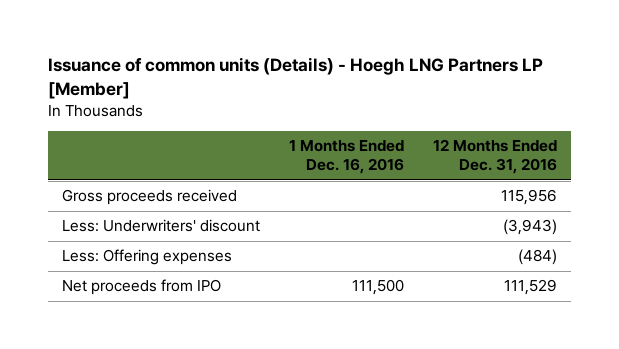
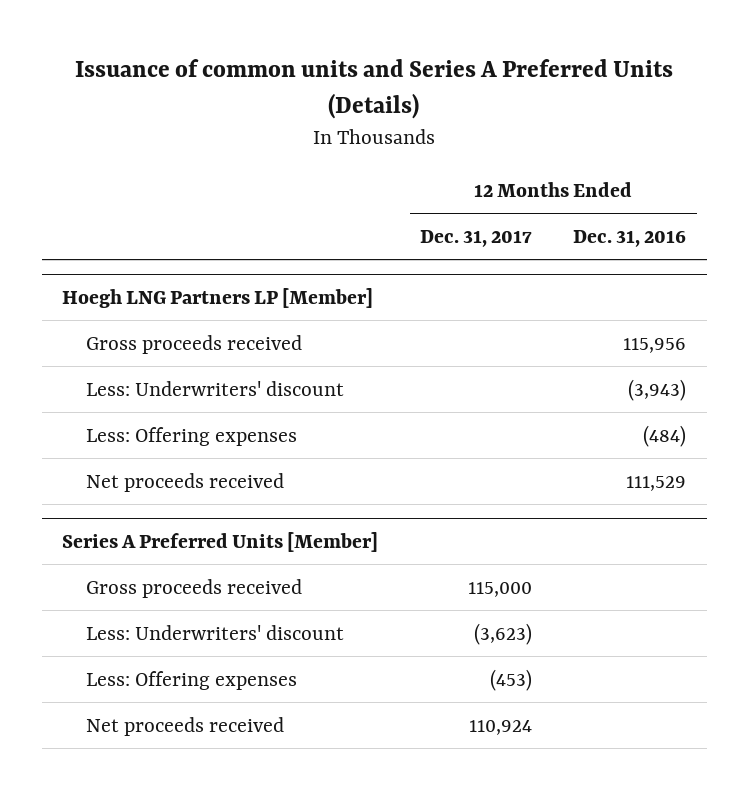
- Issuance of common units (Details) - Hoegh LNG Partners LP [Member]
+ Issuance of common units and Series A Preferred Units (Details)
- | 1 Months Ended Dec. 16, 2016 | 12 Months Ended Dec. 31, 2016
+ | 12 Months Ended Dec. 31, 2017 | 12 Months Ended Dec. 31, 2016
+ Hoegh LNG Partners LP [Member]
- Net proceeds from IPO | 111,500 | 111,529
+ Net proceeds received | | 111,529
+ Series A Preferred Units [Member]
+ Gross proceeds received | 115,000 |
+ Less: Underwriters' discount | (3,623) |
+ Less: Offering expenses | (453) |
+ Net proceeds received | 110,924 |

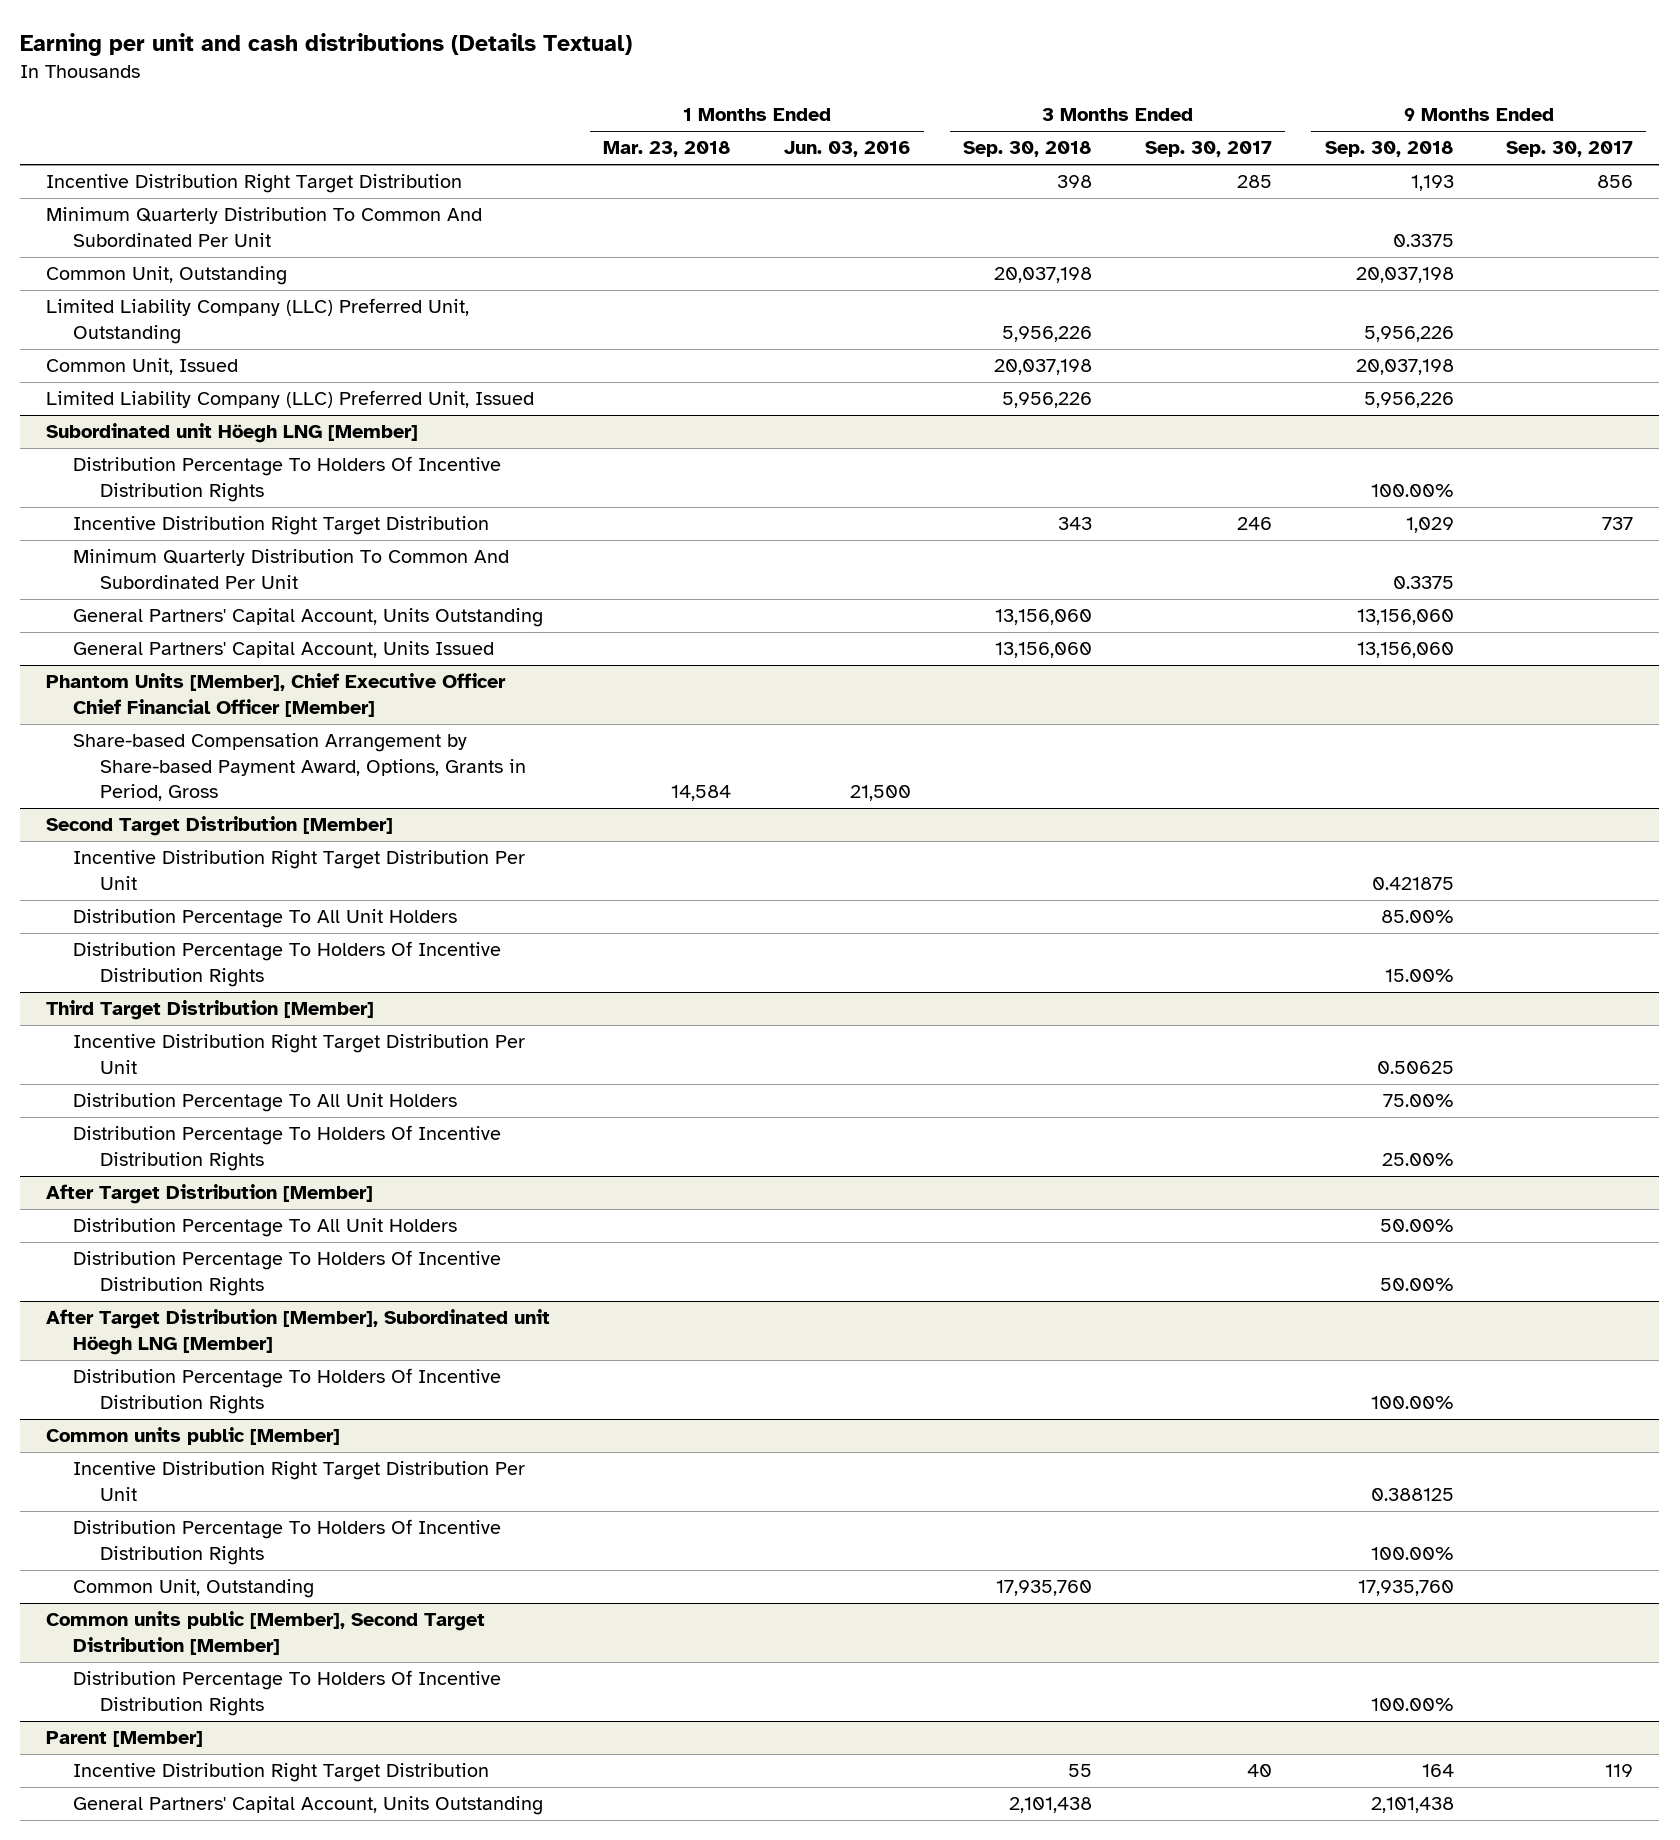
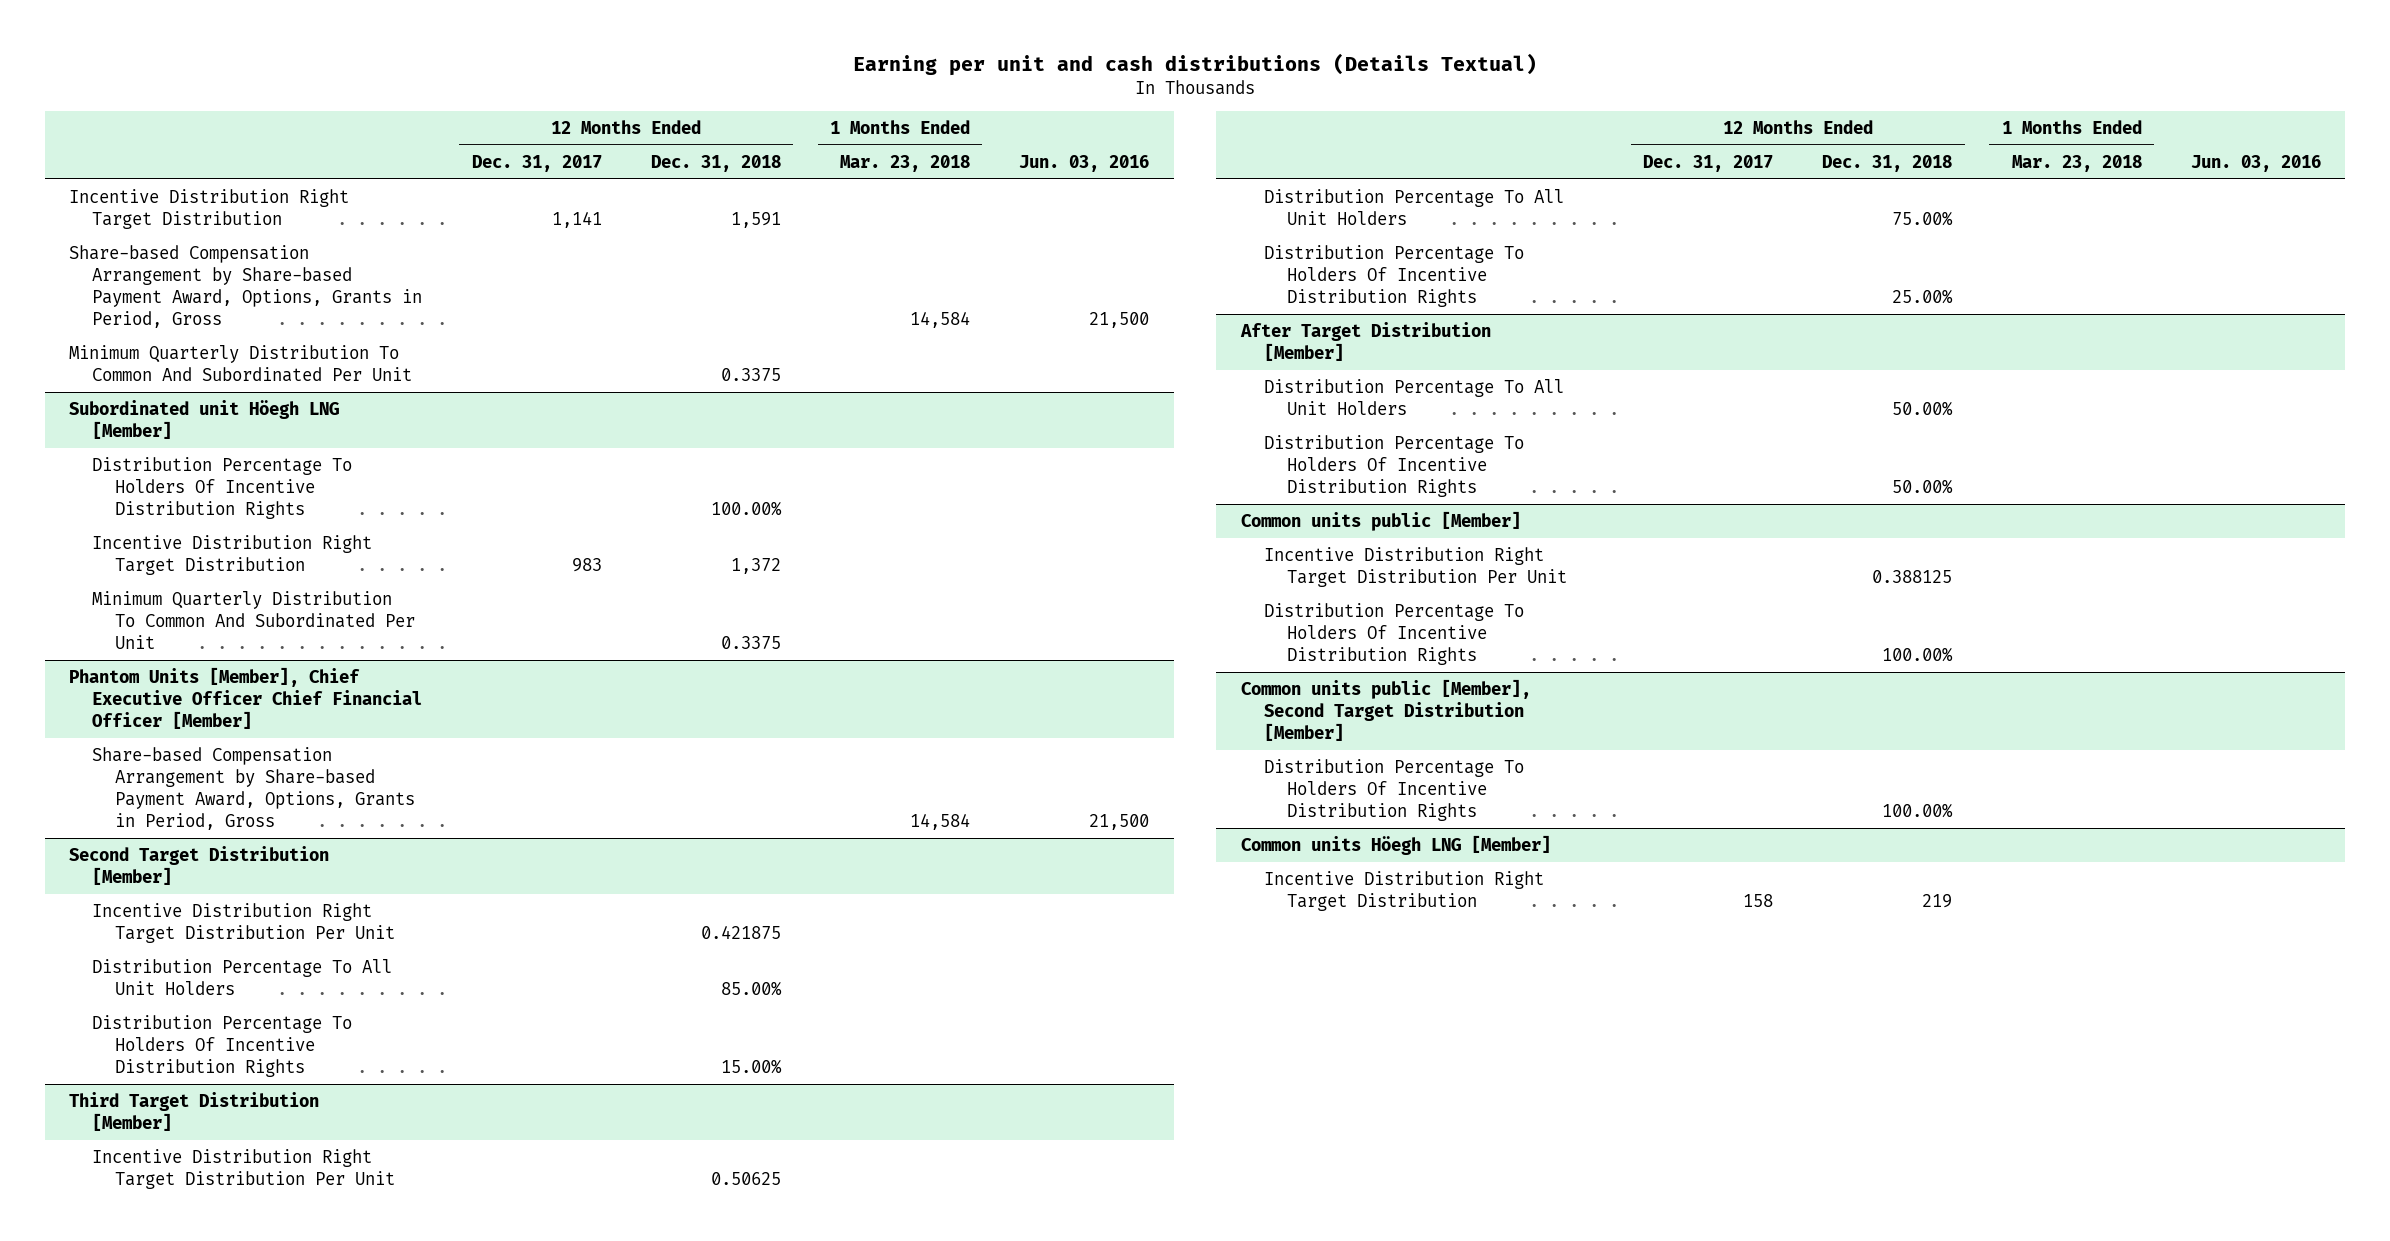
- | 1 Months Ended Mar. 23, 2018 | 1 Months Ended Jun. 03, 2016 | 3 Months Ended Sep. 30, 2018 | 3 Months Ended Sep. 30, 2017 | 9 Months Ended Sep. 30, 2018 | 9 Months Ended Sep. 30, 2017
+ | 12 Months Ended Dec. 31, 2017 | 12 Months Ended Dec. 31, 2018 | 1 Months Ended Mar. 23, 2018 | Jun. 03, 2016
+ Share-based Compensation Arrangement by Share-based Payment Award, Options, Grants in Period, Gross | | | 14,584 | 21,500
- Common Unit, Outstanding | | | 20,037,198 | | 20,037,198 |
- Limited Liability Company (LLC) Preferred Unit, Outstanding | | | 5,956,226 | | 5,956,226 |
- Common Unit, Issued | | | 20,037,198 | | 20,037,198 |
- Limited Liability Company (LLC) Preferred Unit, Issued | | | 5,956,226 | | 5,956,226 |
@ Subordinated unit Höegh LNG [Member]
- General Partners' Capital Account, Units Outstanding | | | 13,156,060 | | 13,156,060 |
- General Partners' Capital Account, Units Issued | | | 13,156,060 | | 13,156,060 |
- After Target Distribution [Member], Subordinated unit Höegh LNG [Member]
- Distribution Percentage To Holders Of Incentive Distribution Rights | | | | | 100.00% |
@ Common units public [Member]
- Common Unit, Outstanding | | | 17,935,760 | | 17,935,760 |
- Parent [Member]
+ Common units Höegh LNG [Member]
- General Partners' Capital Account, Units Outstanding | | | 2,101,438 | | 2,101,438 |

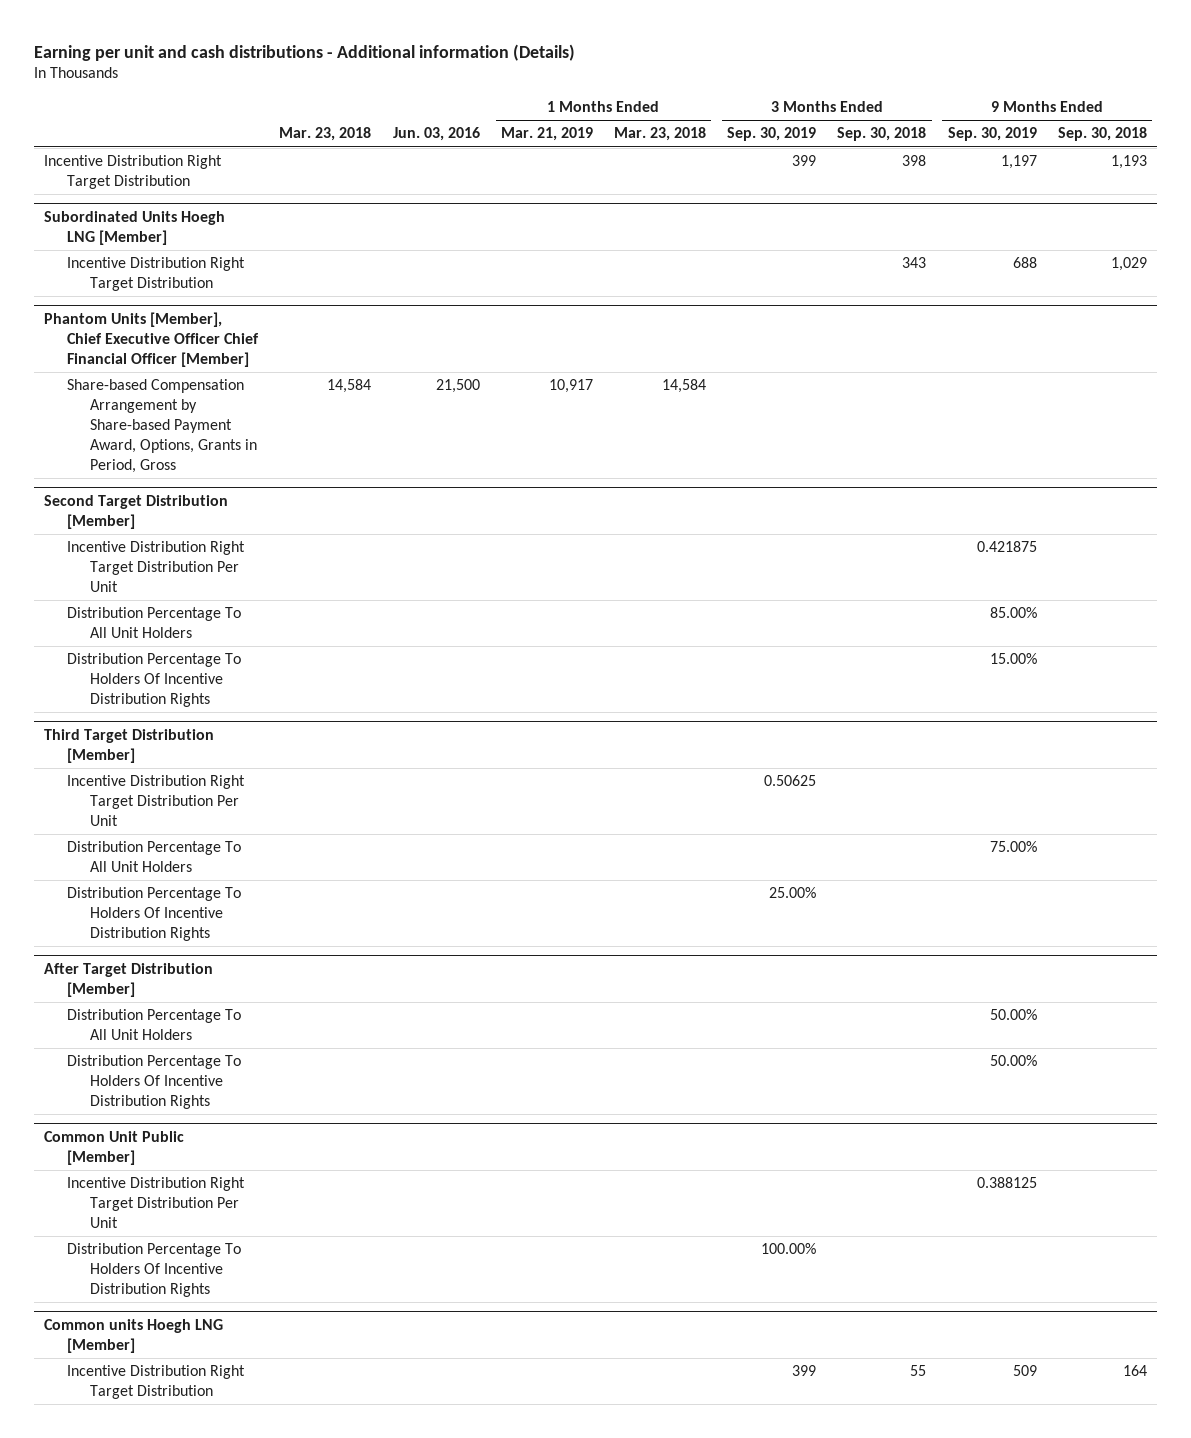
- Earning per unit and cash distributions (Details Textual)
+ Earning per unit and cash distributions - Additional information (Details)
- | 12 Months Ended Dec. 31, 2017 | 12 Months Ended Dec. 31, 2018 | 1 Months Ended Mar. 23, 2018 | Jun. 03, 2016
+ | Mar. 23, 2018 | Jun. 03, 2016 | 1 Months Ended Mar. 21, 2019 | 1 Months Ended Mar. 23, 2018 | 3 Months Ended Sep. 30, 2019 | 3 Months Ended Sep. 30, 2018 | 9 Months Ended Sep. 30, 2019 | 9 Months Ended Sep. 30, 2018
- Share-based Compensation Arrangement by Share-based Payment Award, Options, Grants in Period, Gross | | | 14,584 | 21,500
- Minimum Quarterly Distribution To Common And Subordinated Per Unit | | 0.3375 | |
- Subordinated unit Höegh LNG [Member]
- Distribution Percentage To Holders Of Incentive Distribution Rights | | 100.00% | |
+ Subordinated Units Hoegh LNG [Member]
- Minimum Quarterly Distribution To Common And Subordinated Per Unit | | 0.3375 | |
- Common units public [Member]
+ Common Unit Public [Member]
- Common units public [Member], Second Target Distribution [Member]
- Distribution Percentage To Holders Of Incentive Distribution Rights | | 100.00% | |
- Common units Höegh LNG [Member]
+ Common units Hoegh LNG [Member]

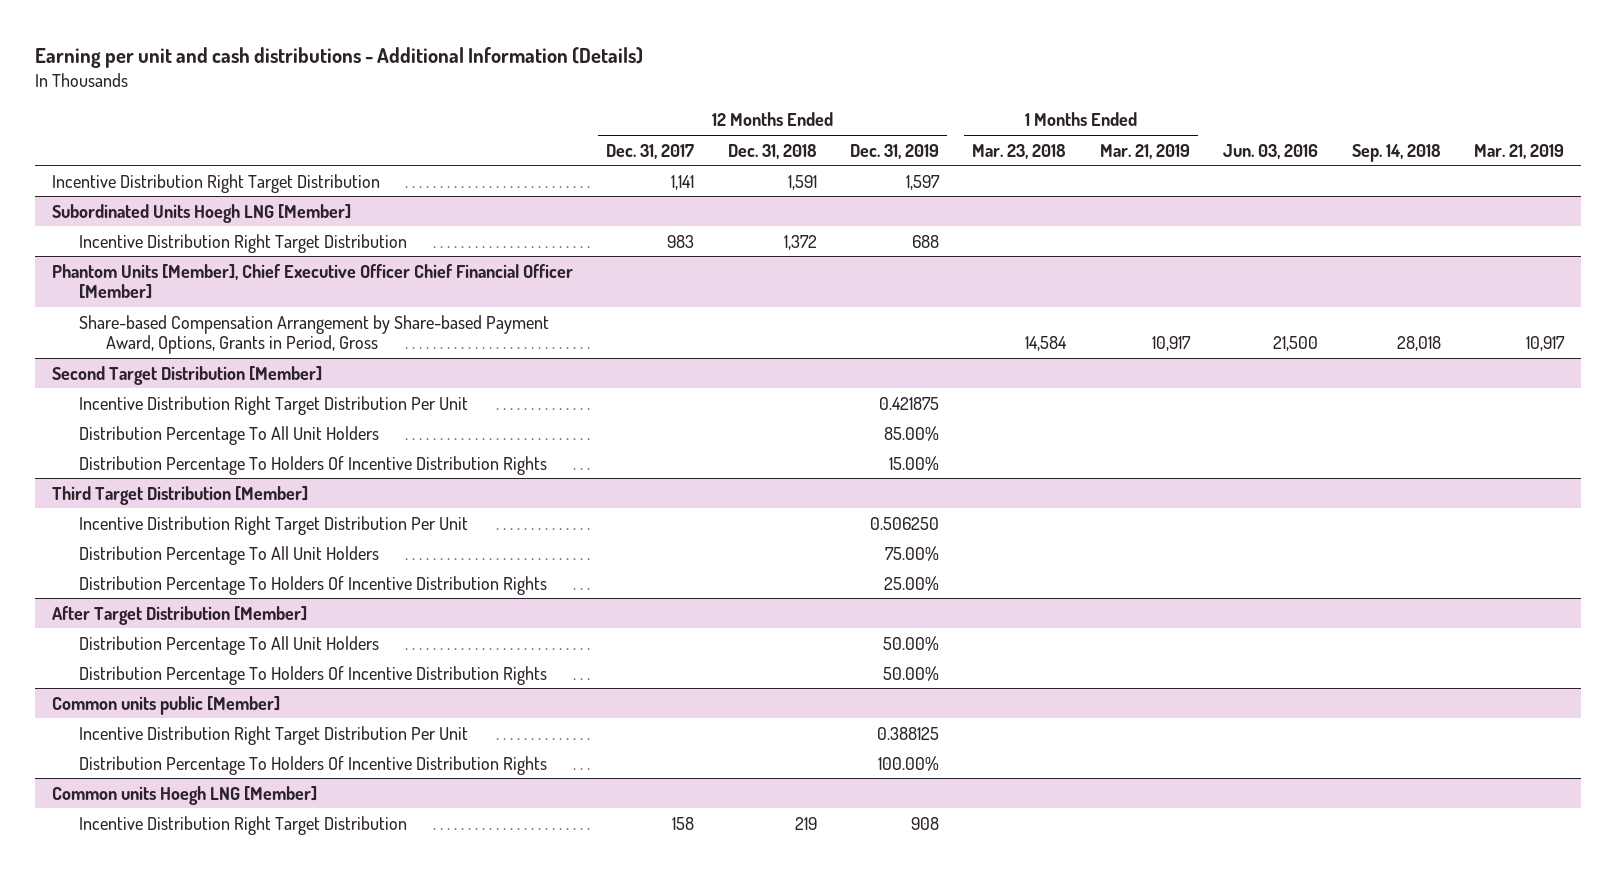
- Earning per unit and cash distributions - Additional information (Details)
+ Earning per unit and cash distributions - Additional Information (Details)
- | Mar. 23, 2018 | Jun. 03, 2016 | 1 Months Ended Mar. 21, 2019 | 1 Months Ended Mar. 23, 2018 | 3 Months Ended Sep. 30, 2019 | 3 Months Ended Sep. 30, 2018 | 9 Months Ended Sep. 30, 2019 | 9 Months Ended Sep. 30, 2018
+ | 12 Months Ended Dec. 31, 2017 | 12 Months Ended Dec. 31, 2018 | 12 Months Ended Dec. 31, 2019 | 1 Months Ended Mar. 23, 2018 | 1 Months Ended Mar. 21, 2019 | Jun. 03, 2016 | Sep. 14, 2018 | Mar. 21, 2019
- Common Unit Public [Member]
+ Common units public [Member]

